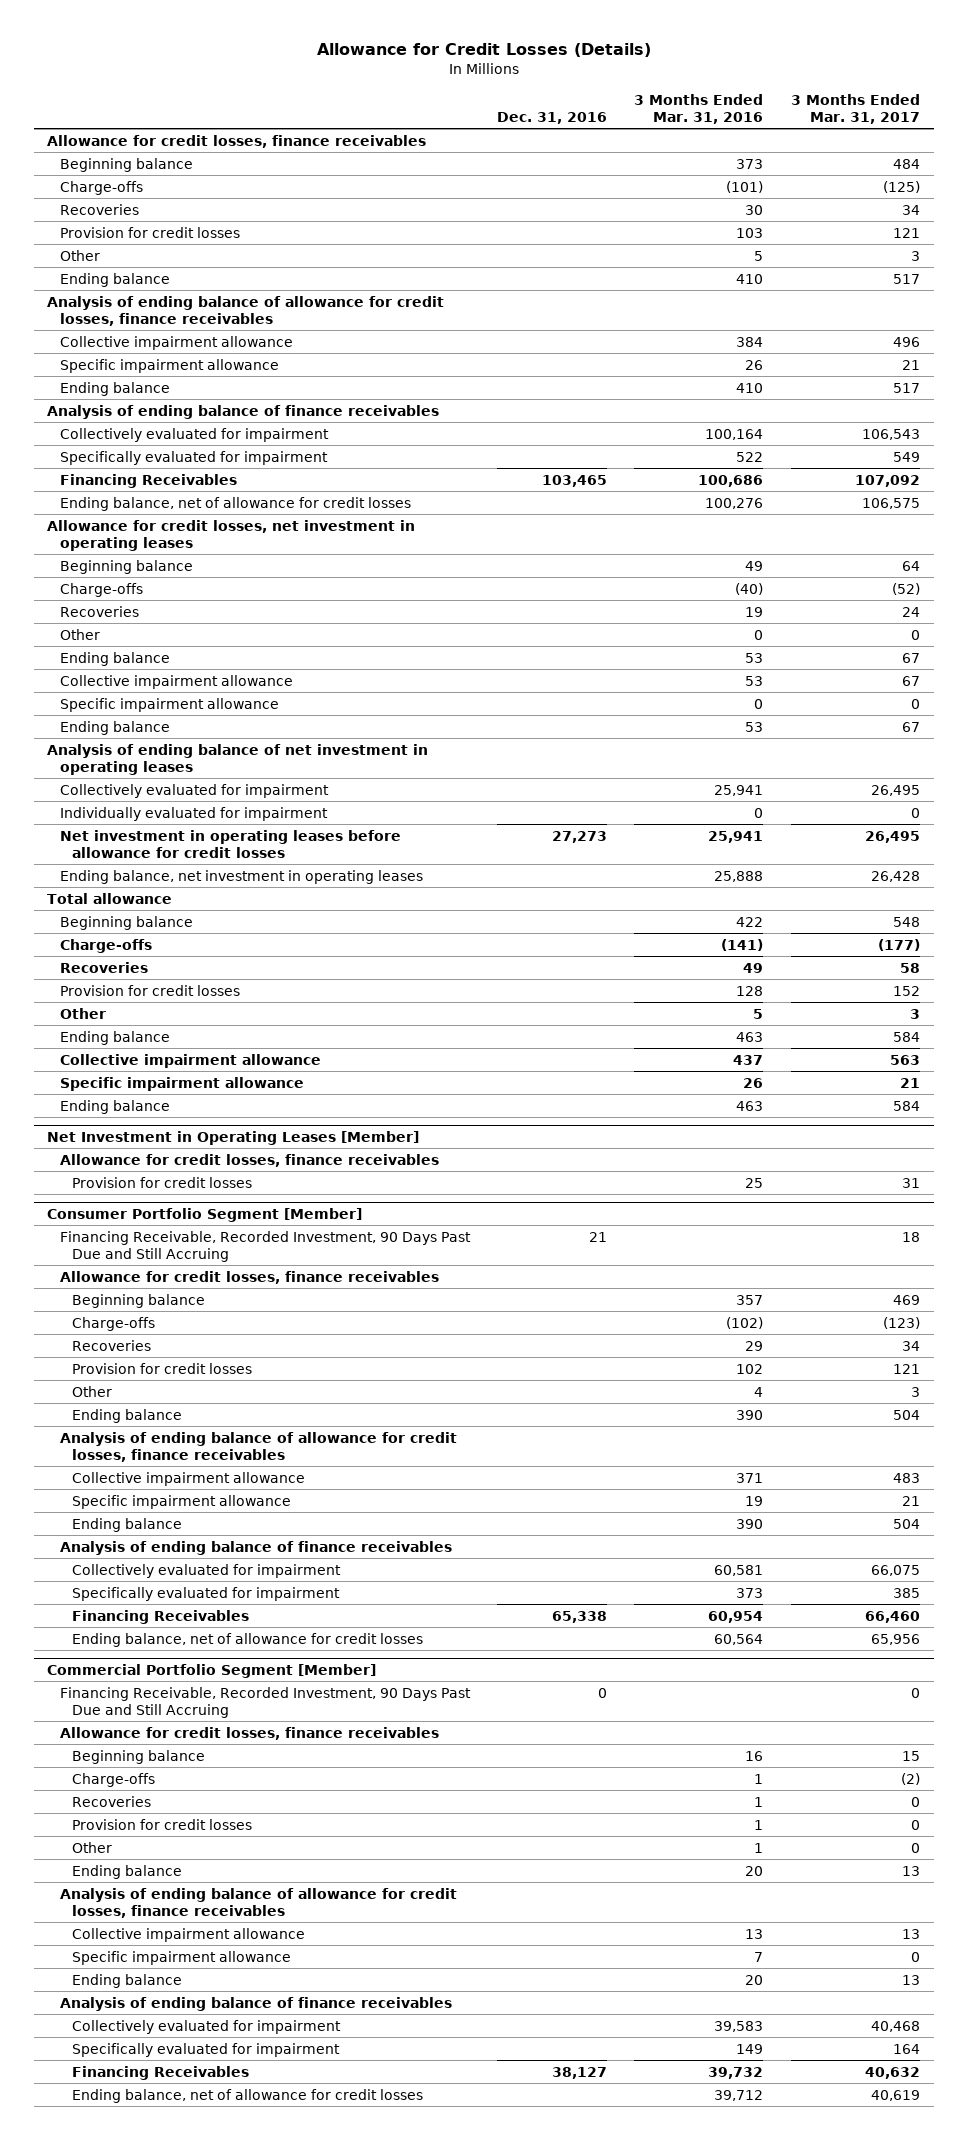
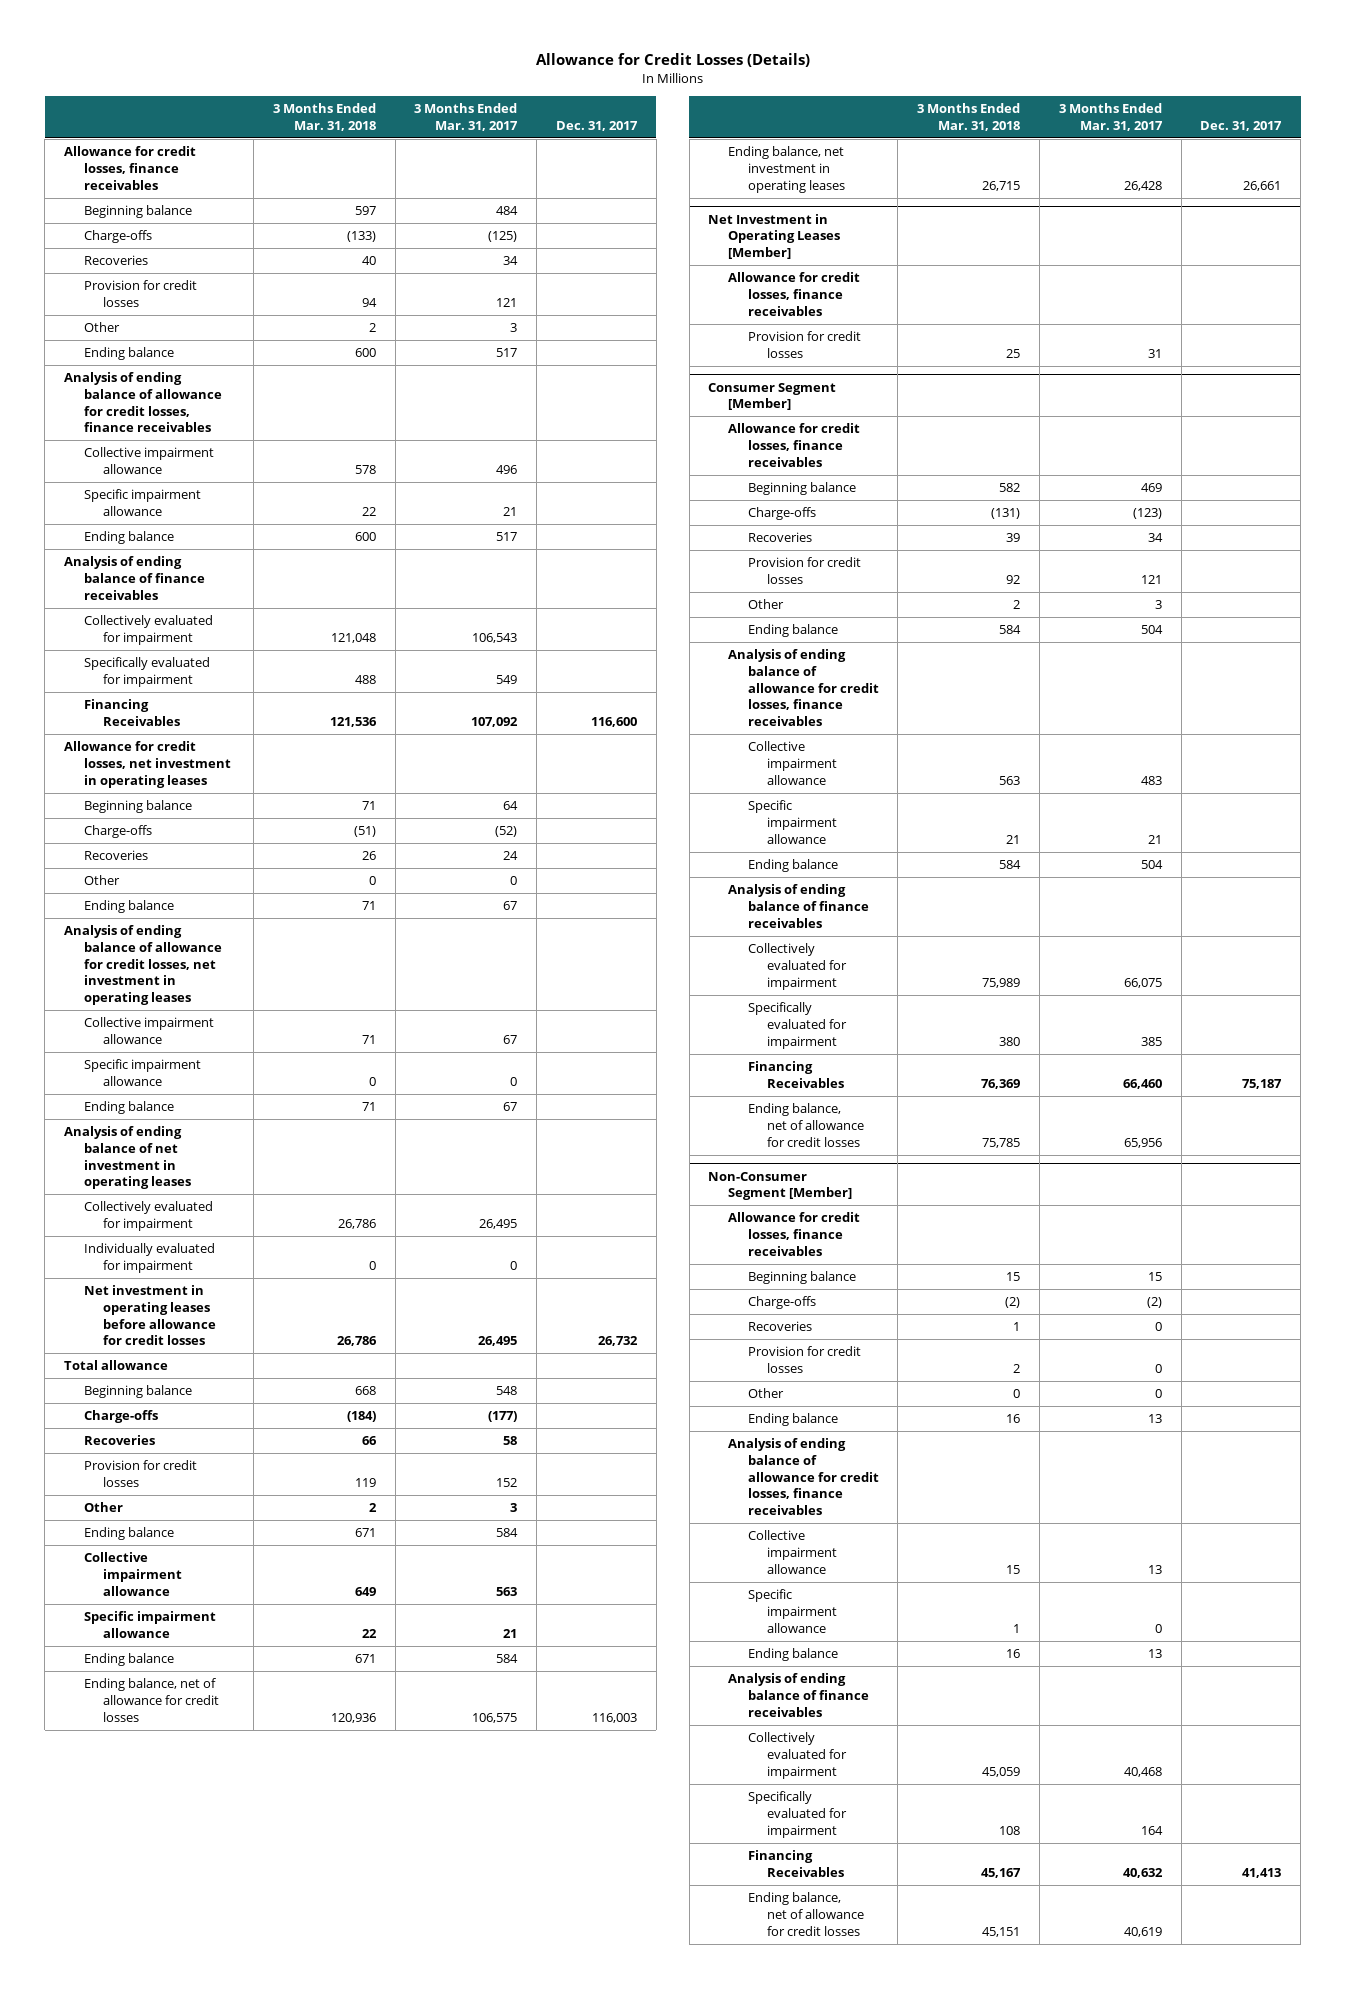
- | Dec. 31, 2016 | 3 Months Ended Mar. 31, 2016 | 3 Months Ended Mar. 31, 2017
+ | 3 Months Ended Mar. 31, 2018 | 3 Months Ended Mar. 31, 2017 | Dec. 31, 2017
+ Analysis of ending balance of allowance for credit losses, net investment in operating leases
moved down: Ending balance, net of allowance for credit losses | 120,936 | 106,575 | 116,003
moved down: Ending balance, net investment in operating leases | 26,715 | 26,428 | 26,661
- Consumer Portfolio Segment [Member]
- Financing Receivable, Recorded Investment, 90 Days Past Due and Still Accruing | 21 | | 18
+ Consumer Segment [Member]
- Commercial Portfolio Segment [Member]
- Financing Receivable, Recorded Investment, 90 Days Past Due and Still Accruing | 0 | | 0
+ Non-Consumer Segment [Member]

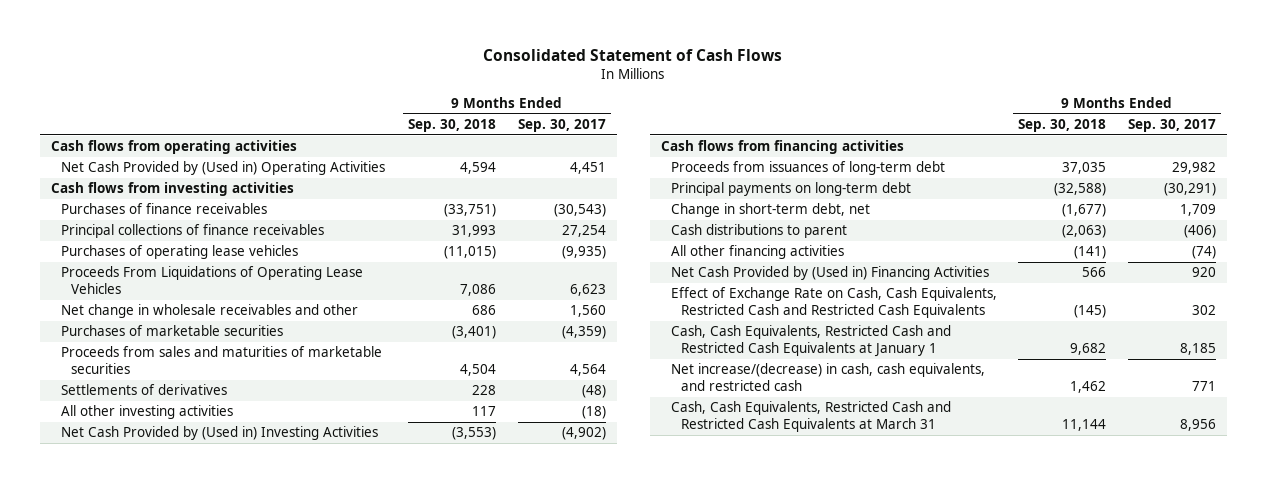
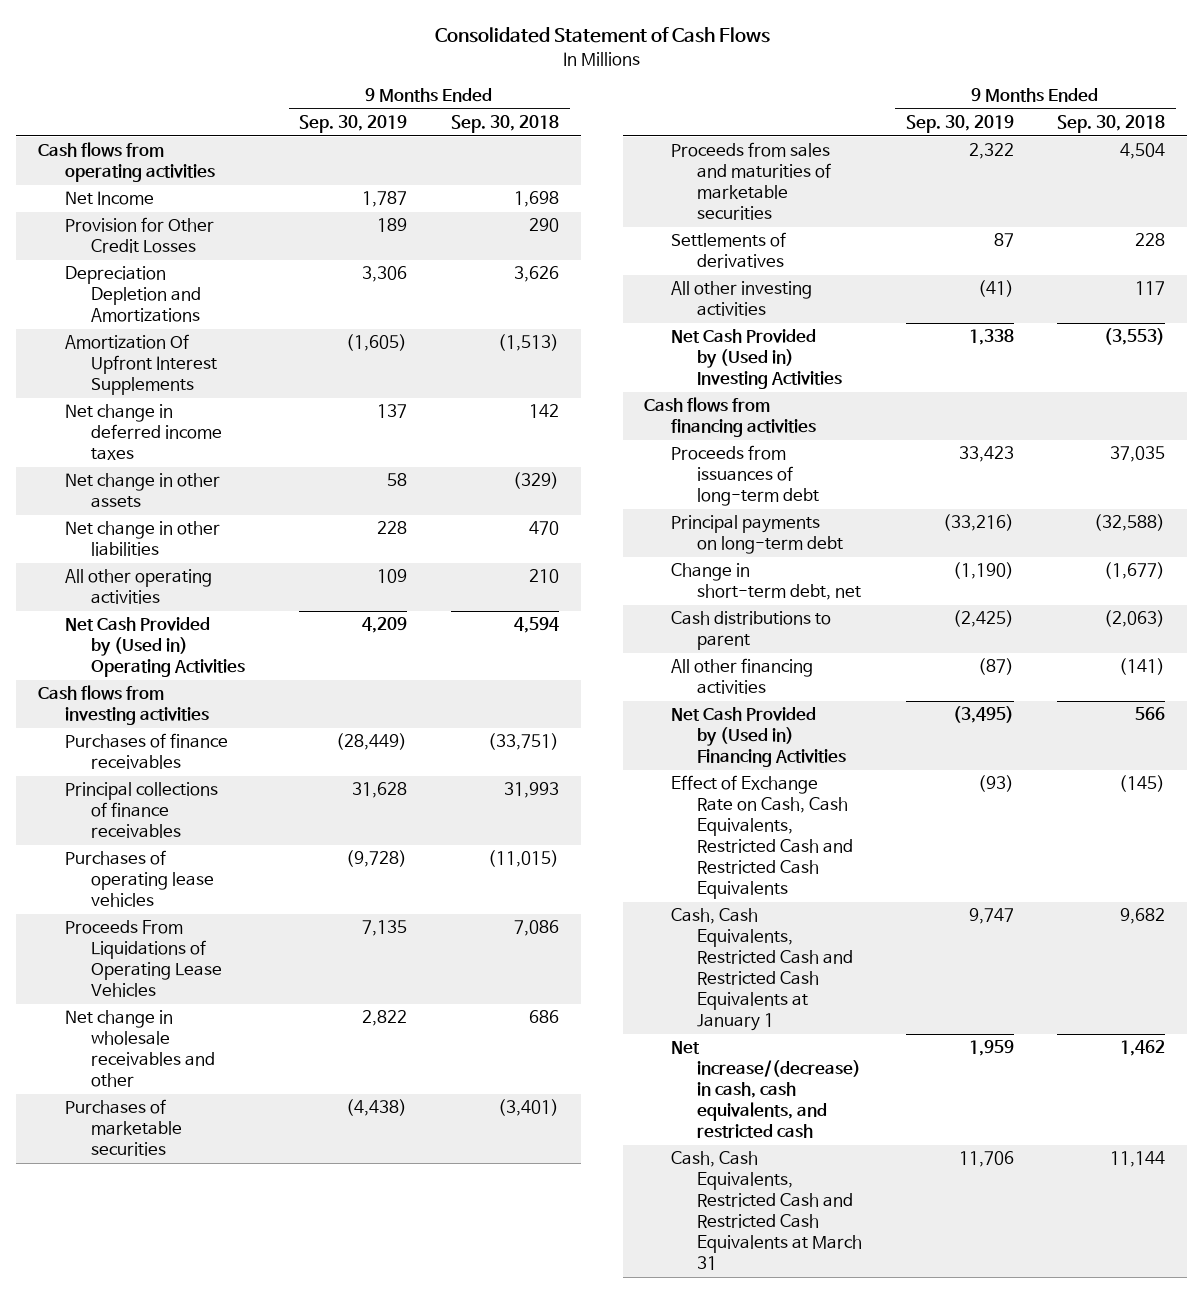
- | 9 Months Ended Sep. 30, 2018 | 9 Months Ended Sep. 30, 2017
+ | 9 Months Ended Sep. 30, 2019 | 9 Months Ended Sep. 30, 2018
+ Net Income | 1,787 | 1,698
+ Provision for Other Credit Losses | 189 | 290
+ Depreciation Depletion and Amortizations | 3,306 | 3,626
+ Amortization Of Upfront Interest Supplements | (1,605) | (1,513)
+ Net change in deferred income taxes | 137 | 142
+ Net change in other assets | 58 | (329)
+ Net change in other liabilities | 228 | 470
+ All other operating activities | 109 | 210

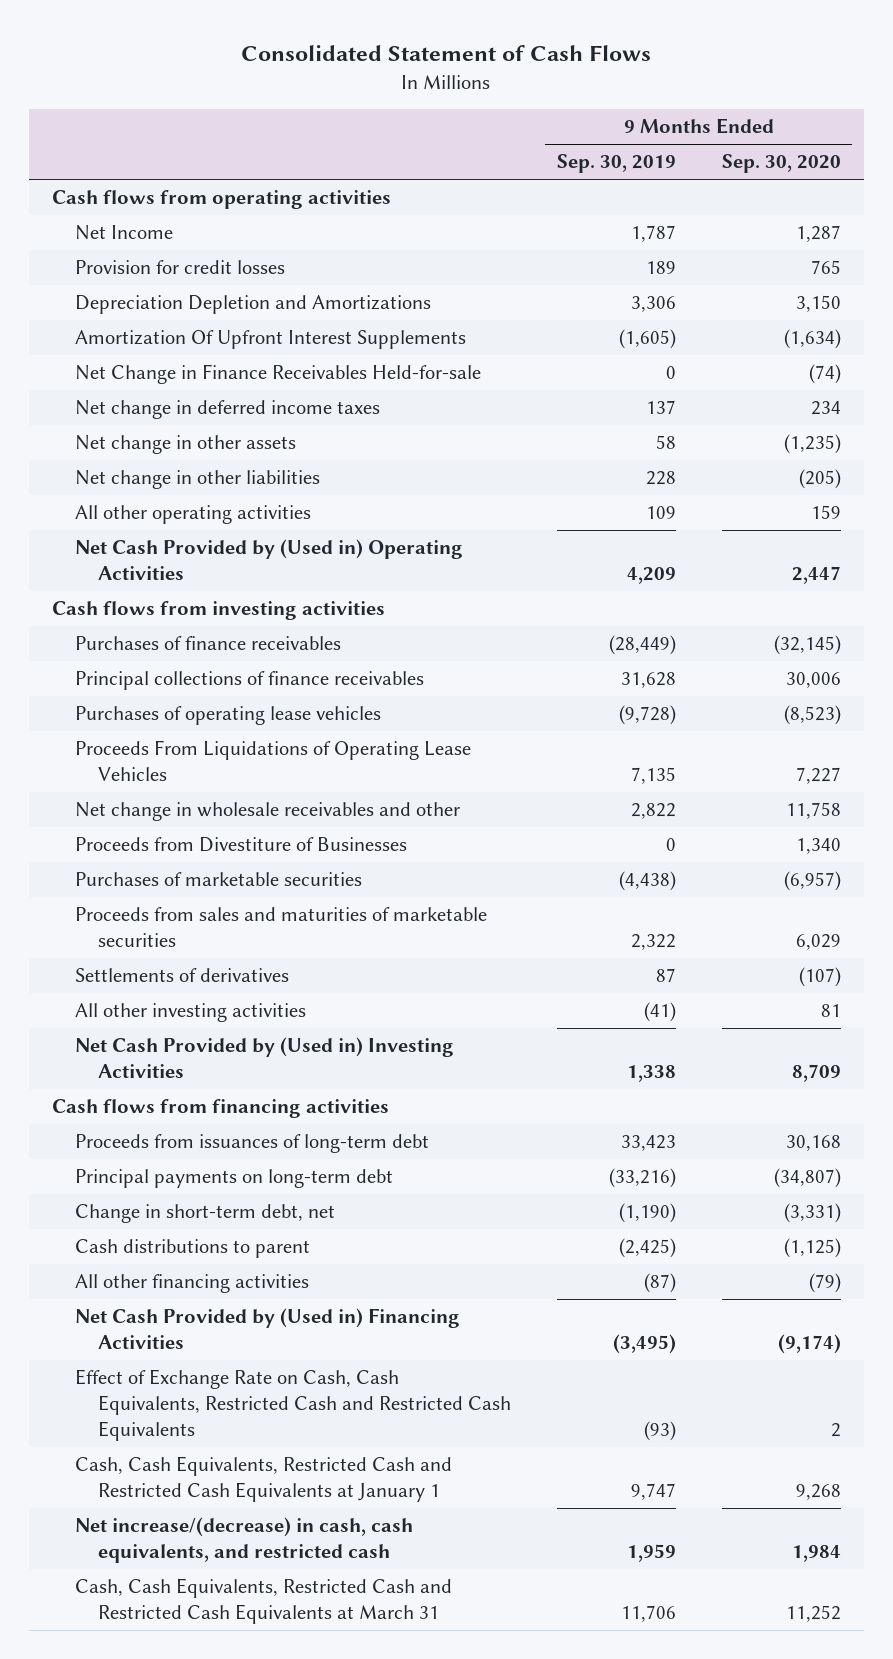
- | 9 Months Ended Sep. 30, 2019 | 9 Months Ended Sep. 30, 2018
+ | 9 Months Ended Sep. 30, 2019 | 9 Months Ended Sep. 30, 2020
- Provision for Other Credit Losses | 189 | 290
+ Provision for credit losses | 189 | 765
+ Net Change in Finance Receivables Held-for-sale | 0 | (74)
+ Proceeds from Divestiture of Businesses | 0 | 1,340

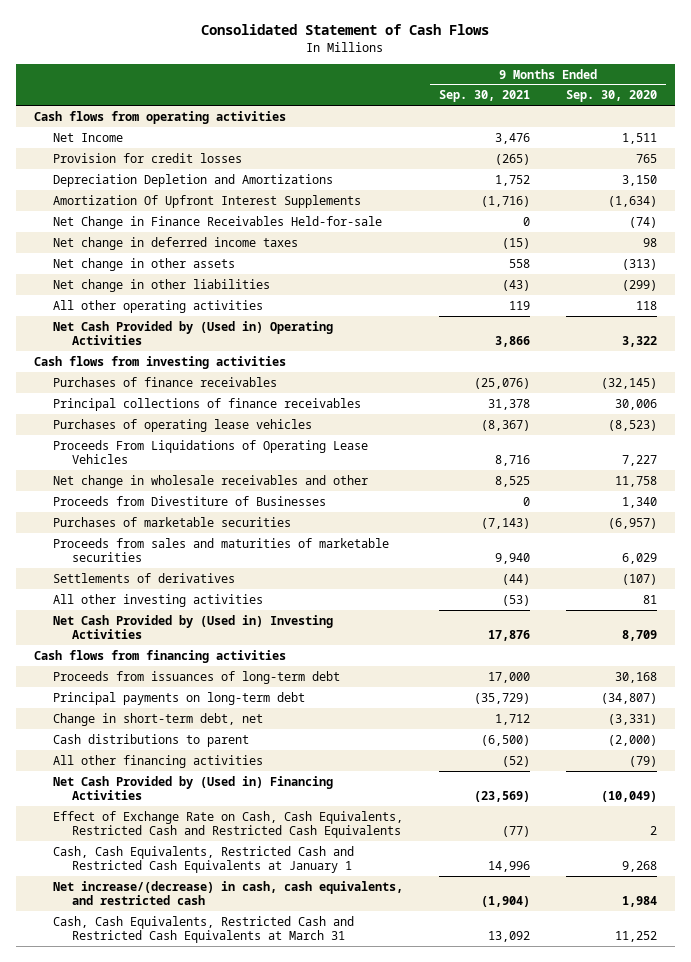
- | 9 Months Ended Sep. 30, 2019 | 9 Months Ended Sep. 30, 2020
+ | 9 Months Ended Sep. 30, 2021 | 9 Months Ended Sep. 30, 2020
- Net Income | 1,787 | 1,287
+ Net Income | 3,476 | 1,511
- Net change in deferred income taxes | 137 | 234
- Net change in other assets | 58 | (1,235)
- Net change in other liabilities | 228 | (205)
- All other operating activities | 109 | 159
- Net Cash Provided by (Used in) Operating Activities | 4,209 | 2,447
+ Net change in deferred income taxes | (15) | 98
+ Net change in other assets | 558 | (313)
+ Net change in other liabilities | (43) | (299)
+ All other operating activities | 119 | 118
+ Net Cash Provided by (Used in) Operating Activities | 3,866 | 3,322
- Cash distributions to parent | (2,425) | (1,125)
+ Cash distributions to parent | (6,500) | (2,000)
- Net Cash Provided by (Used in) Financing Activities | (3,495) | (9,174)
+ Net Cash Provided by (Used in) Financing Activities | (23,569) | (10,049)

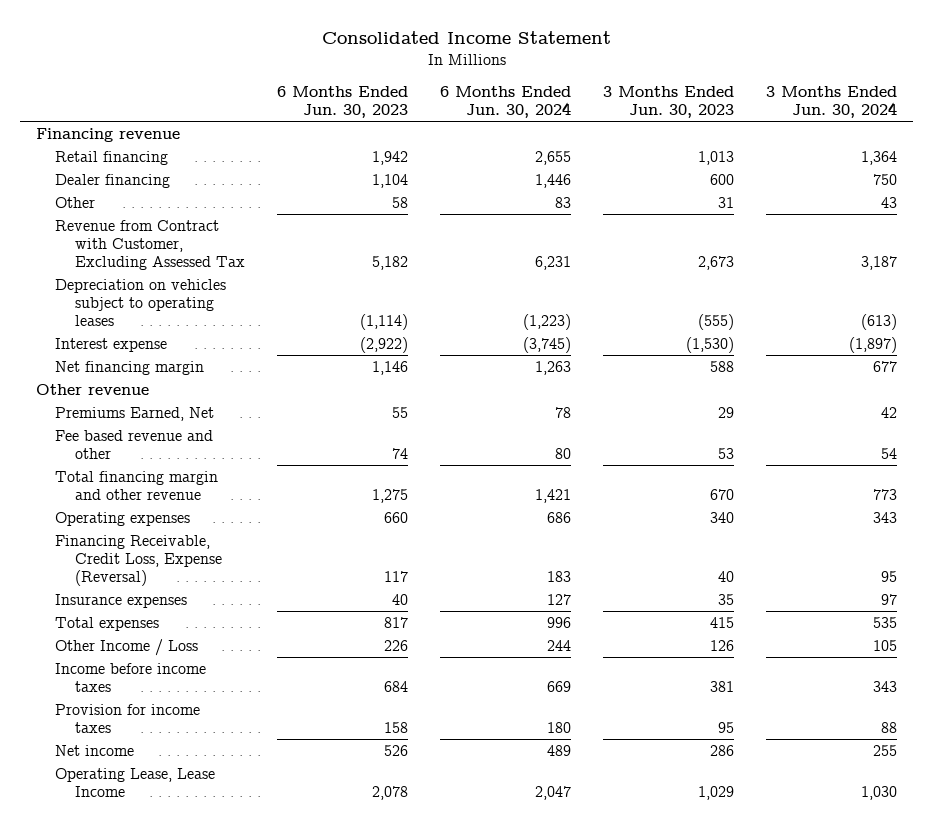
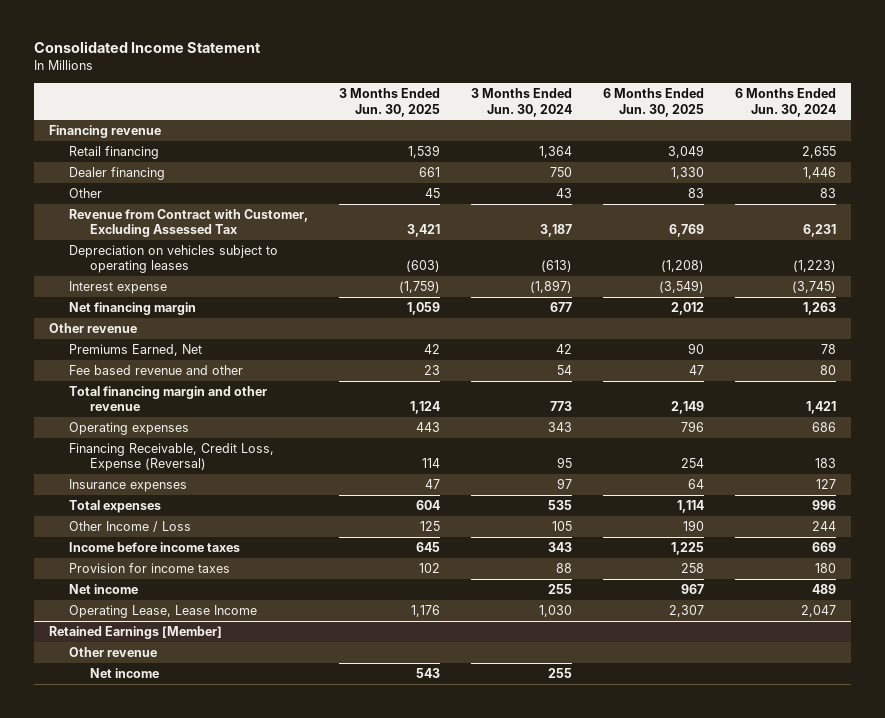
- | 6 Months Ended Jun. 30, 2023 | 6 Months Ended Jun. 30, 2024 | 3 Months Ended Jun. 30, 2023 | 3 Months Ended Jun. 30, 2024
+ | 3 Months Ended Jun. 30, 2025 | 3 Months Ended Jun. 30, 2024 | 6 Months Ended Jun. 30, 2025 | 6 Months Ended Jun. 30, 2024
+ Retained Earnings [Member]
+ Other revenue
+ Net income | 543 | 255 | |

